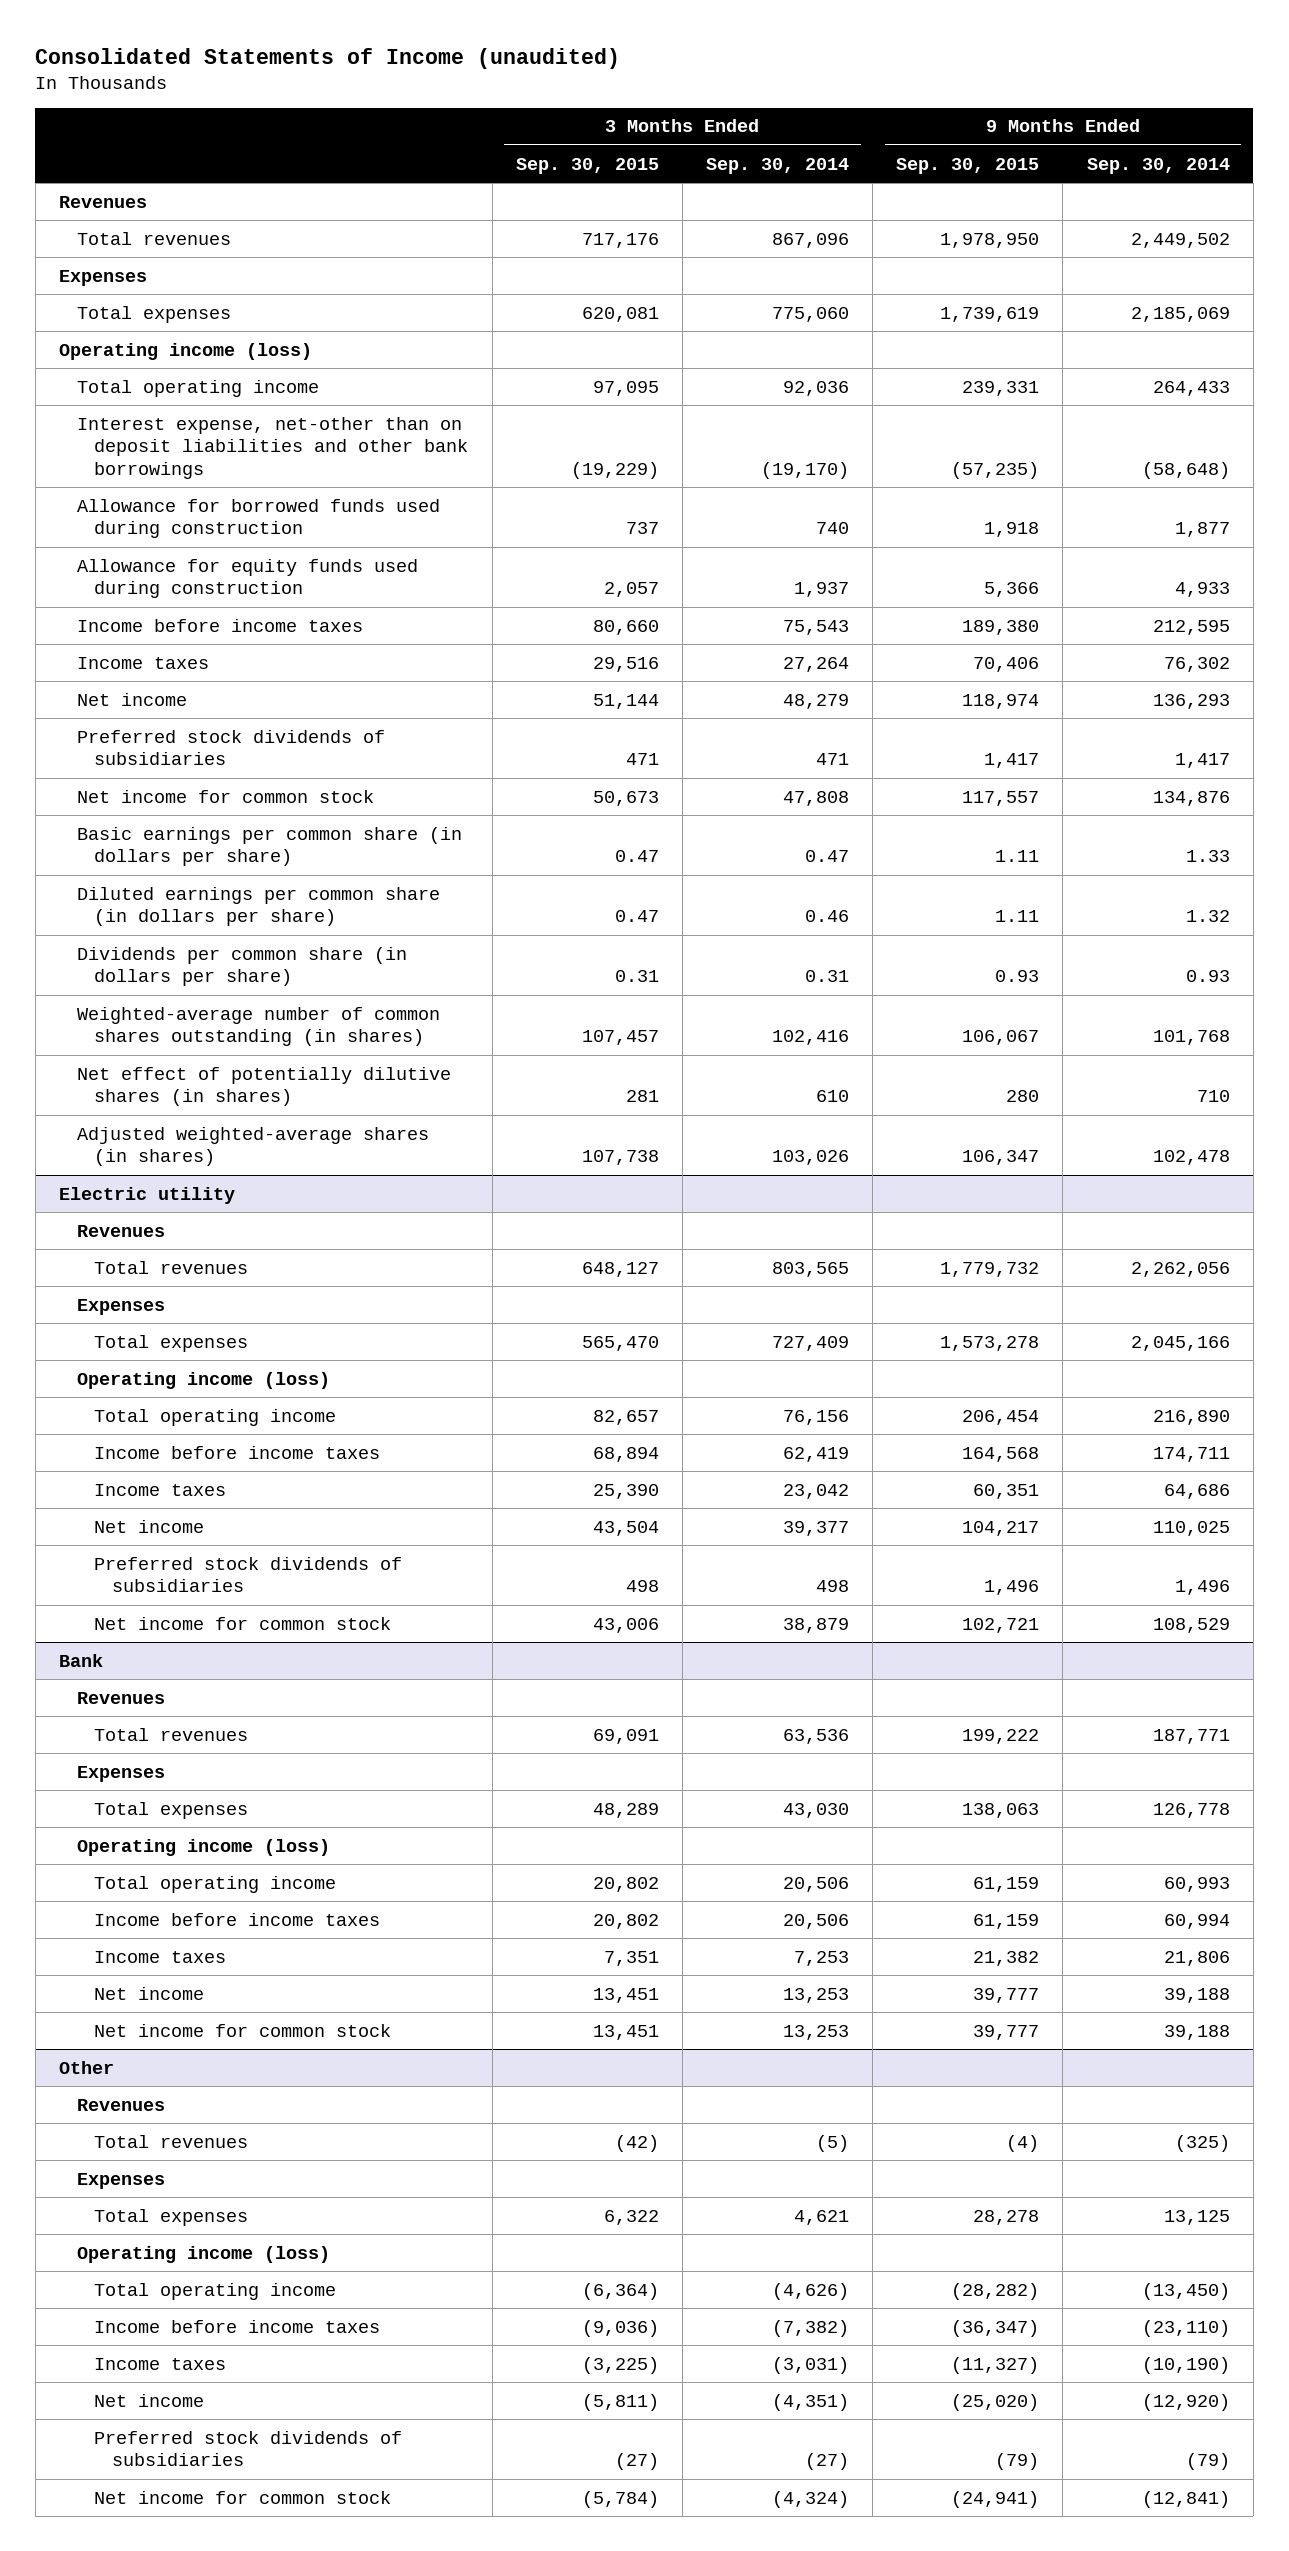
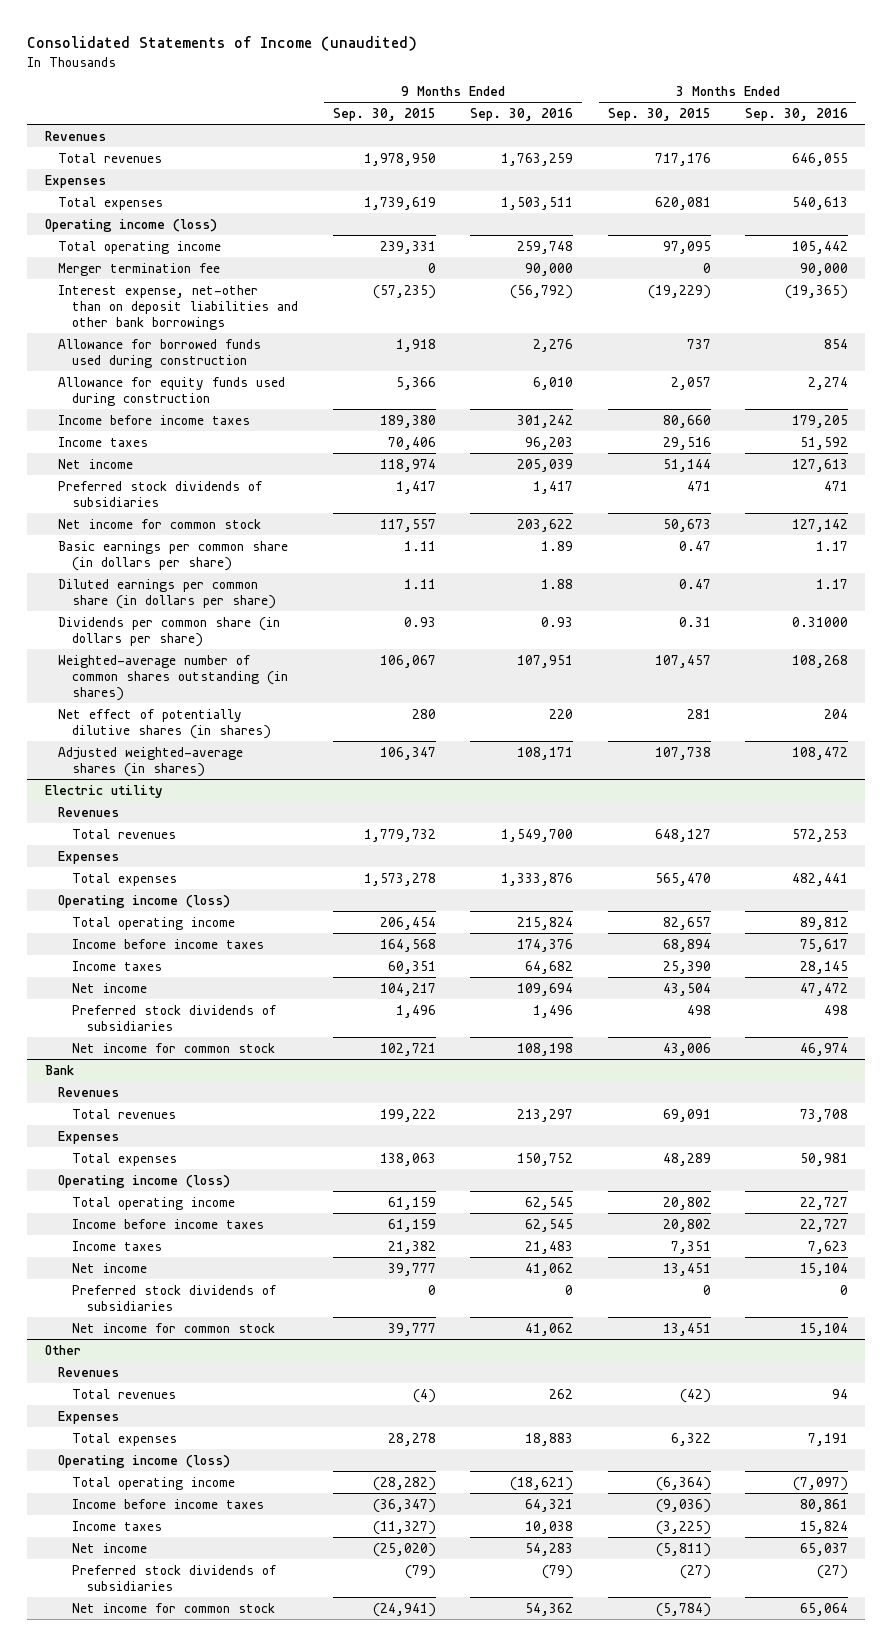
- | 3 Months Ended Sep. 30, 2015 | 3 Months Ended Sep. 30, 2014 | 9 Months Ended Sep. 30, 2015 | 9 Months Ended Sep. 30, 2014
+ | 9 Months Ended Sep. 30, 2015 | 9 Months Ended Sep. 30, 2016 | 3 Months Ended Sep. 30, 2015 | 3 Months Ended Sep. 30, 2016
+ Merger termination fee | 0 | 90,000 | 0 | 90,000
@ Bank
+ Preferred stock dividends of subsidiaries | 0 | 0 | 0 | 0

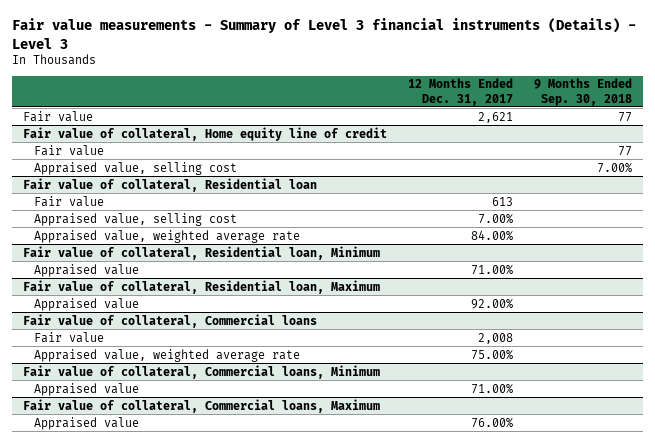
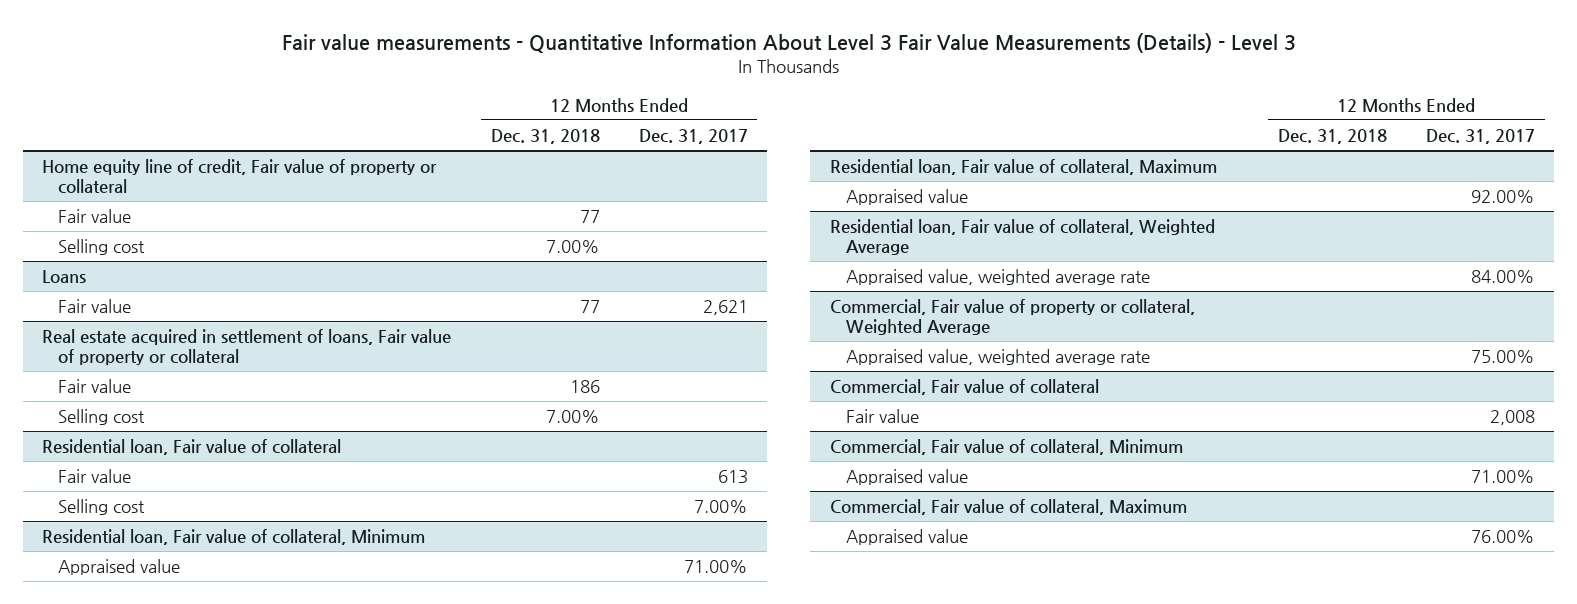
- Fair value measurements - Summary of Level 3 financial instruments (Details) - Level 3
+ Fair value measurements - Quantitative Information About Level 3 Fair Value Measurements (Details) - Level 3
- | 12 Months Ended Dec. 31, 2017 | 9 Months Ended Sep. 30, 2018
+ | 12 Months Ended Dec. 31, 2018 | 12 Months Ended Dec. 31, 2017
+ Home equity line of credit, Fair value of property or collateral
+ Fair value | 77 |
+ Selling cost | 7.00% |
+ Loans
- Fair value of collateral, Home equity line of credit
+ Real estate acquired in settlement of loans, Fair value of property or collateral
- Appraised value, selling cost | | 7.00%
- Fair value of collateral, Residential loan
+ Selling cost | 7.00% |
+ Residential loan, Fair value of collateral
- Appraised value, selling cost | 7.00% |
- Appraised value, weighted average rate | 84.00% |
- Fair value of collateral, Residential loan, Minimum
+ Selling cost | | 7.00%
+ Residential loan, Fair value of collateral, Minimum
- Fair value of collateral, Residential loan, Maximum
+ Residential loan, Fair value of collateral, Maximum
- Fair value of collateral, Commercial loans
- Fair value | 2,008 |
+ Residential loan, Fair value of collateral, Weighted Average
+ Appraised value, weighted average rate | | 84.00%
+ Commercial, Fair value of property or collateral, Weighted Average
- Fair value of collateral, Commercial loans, Minimum
+ Commercial, Fair value of collateral
+ Fair value | | 2,008
+ Commercial, Fair value of collateral, Minimum
- Fair value of collateral, Commercial loans, Maximum
+ Commercial, Fair value of collateral, Maximum

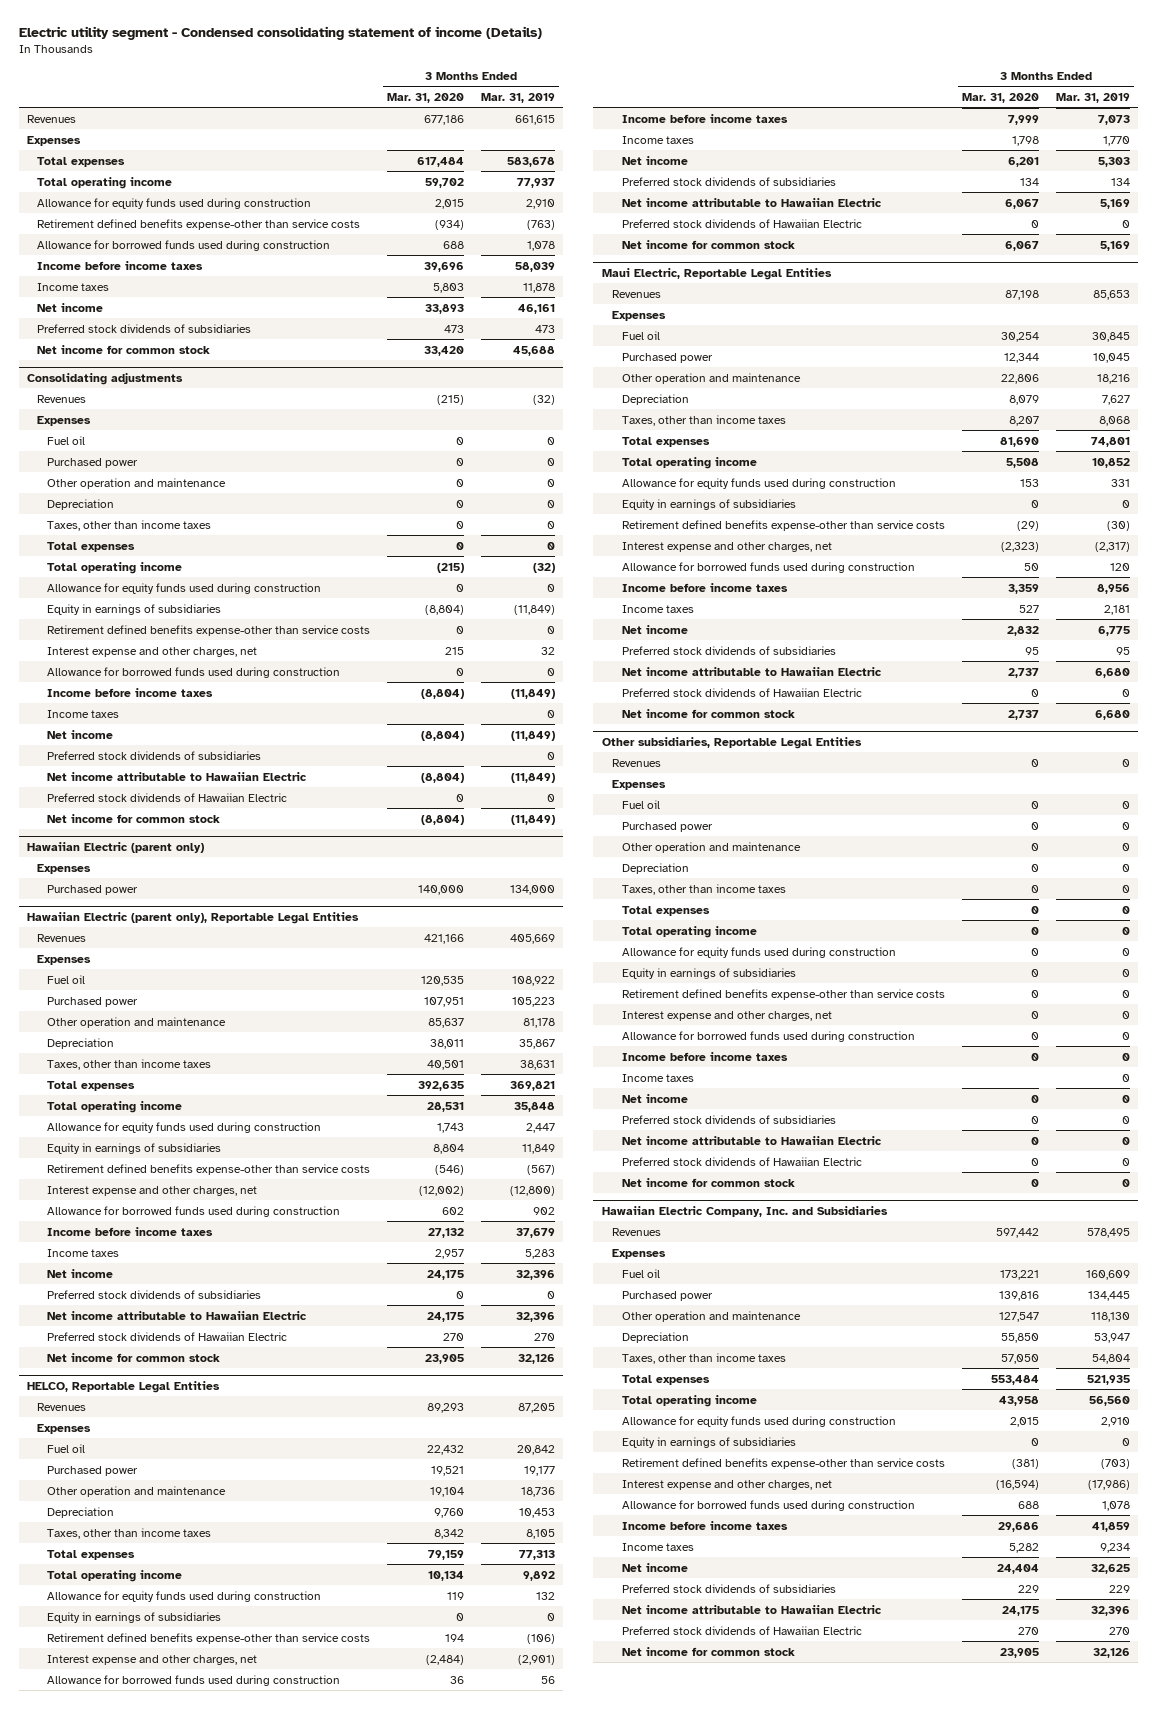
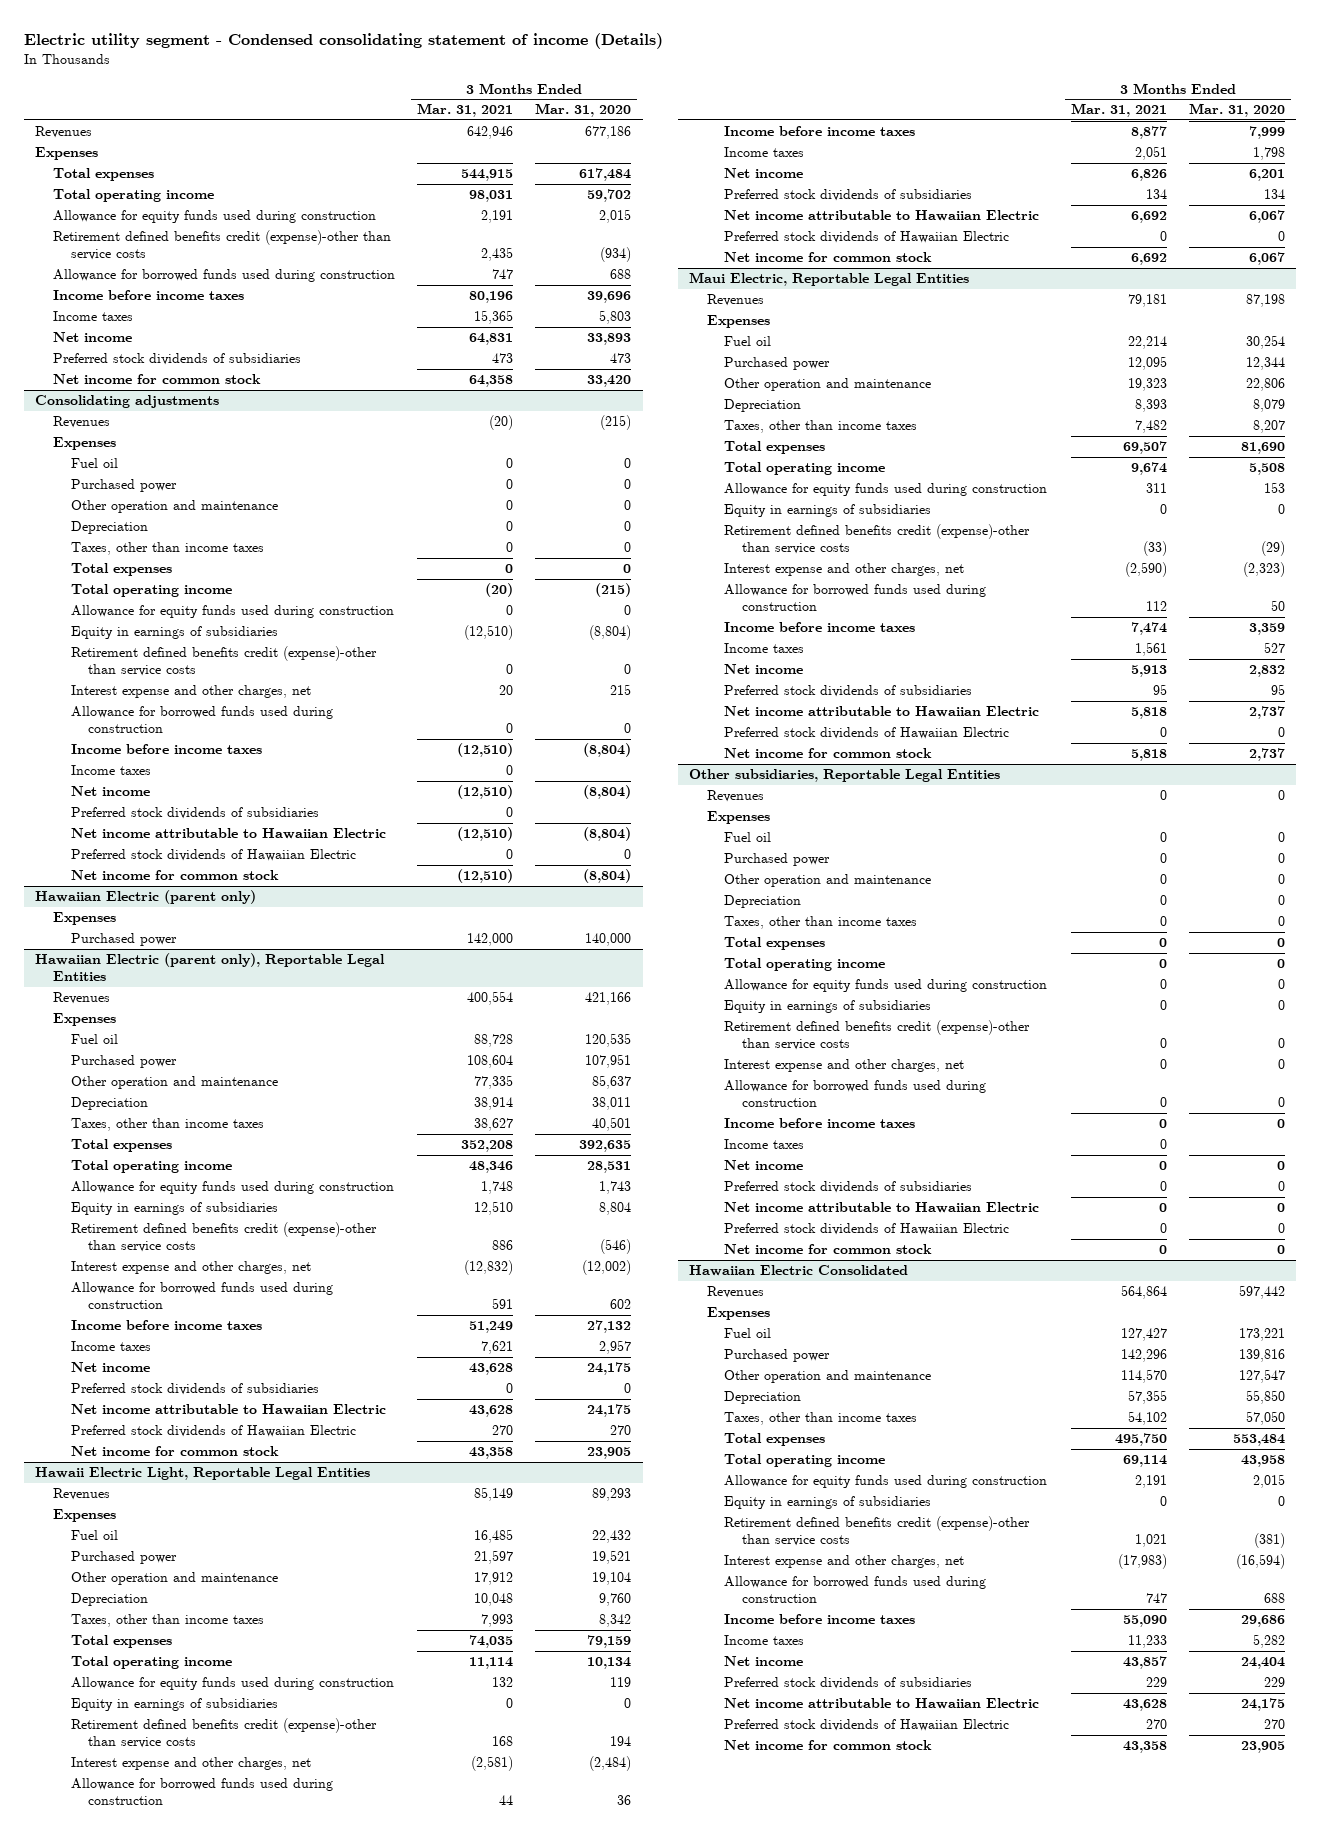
- | 3 Months Ended Mar. 31, 2020 | 3 Months Ended Mar. 31, 2019
+ | 3 Months Ended Mar. 31, 2021 | 3 Months Ended Mar. 31, 2020
- Retirement defined benefits expense-other than service costs | (934) | (763)
+ Retirement defined benefits credit (expense)-other than service costs | 2,435 | (934)
@ Consolidating adjustments
- Retirement defined benefits expense-other than service costs | 0 | 0
+ Retirement defined benefits credit (expense)-other than service costs | 0 | 0
@ Hawaiian Electric (parent only), Reportable Legal Entities
- Retirement defined benefits expense-other than service costs | (546) | (567)
+ Retirement defined benefits credit (expense)-other than service costs | 886 | (546)
- HELCO, Reportable Legal Entities
+ Hawaii Electric Light, Reportable Legal Entities
- Retirement defined benefits expense-other than service costs | 194 | (106)
+ Retirement defined benefits credit (expense)-other than service costs | 168 | 194
@ Maui Electric, Reportable Legal Entities
- Retirement defined benefits expense-other than service costs | (29) | (30)
+ Retirement defined benefits credit (expense)-other than service costs | (33) | (29)
@ Other subsidiaries, Reportable Legal Entities
- Retirement defined benefits expense-other than service costs | 0 | 0
+ Retirement defined benefits credit (expense)-other than service costs | 0 | 0
- Hawaiian Electric Company, Inc. and Subsidiaries
+ Hawaiian Electric Consolidated
- Retirement defined benefits expense-other than service costs | (381) | (703)
+ Retirement defined benefits credit (expense)-other than service costs | 1,021 | (381)

